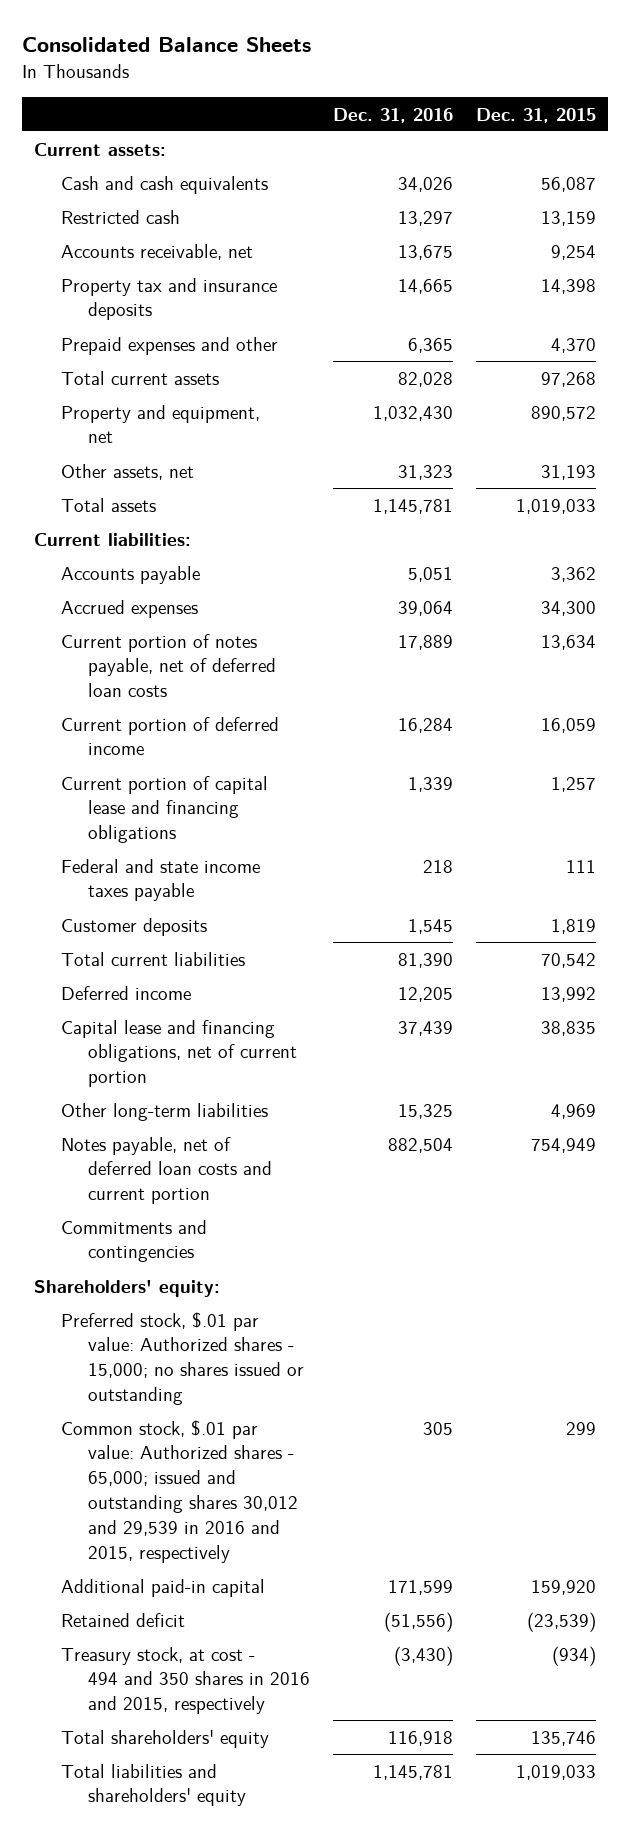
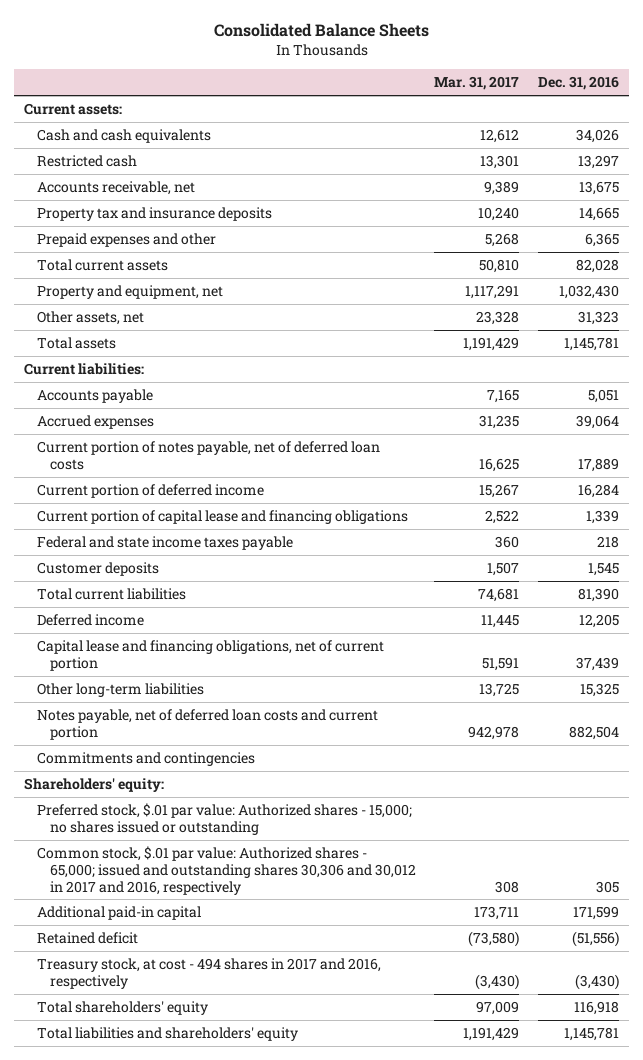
- | Dec. 31, 2016 | Dec. 31, 2015
+ | Mar. 31, 2017 | Dec. 31, 2016
- Common stock, $.01 par value: Authorized shares - 65,000; issued and outstanding shares 30,012 and 29,539 in 2016 and 2015, respectively | 305 | 299
+ Common stock, $.01 par value: Authorized shares - 65,000; issued and outstanding shares 30,306 and 30,012 in 2017 and 2016, respectively | 308 | 305
- Treasury stock, at cost - 494 and 350 shares in 2016 and 2015, respectively | (3,430) | (934)
+ Treasury stock, at cost - 494 shares in 2017 and 2016, respectively | (3,430) | (3,430)

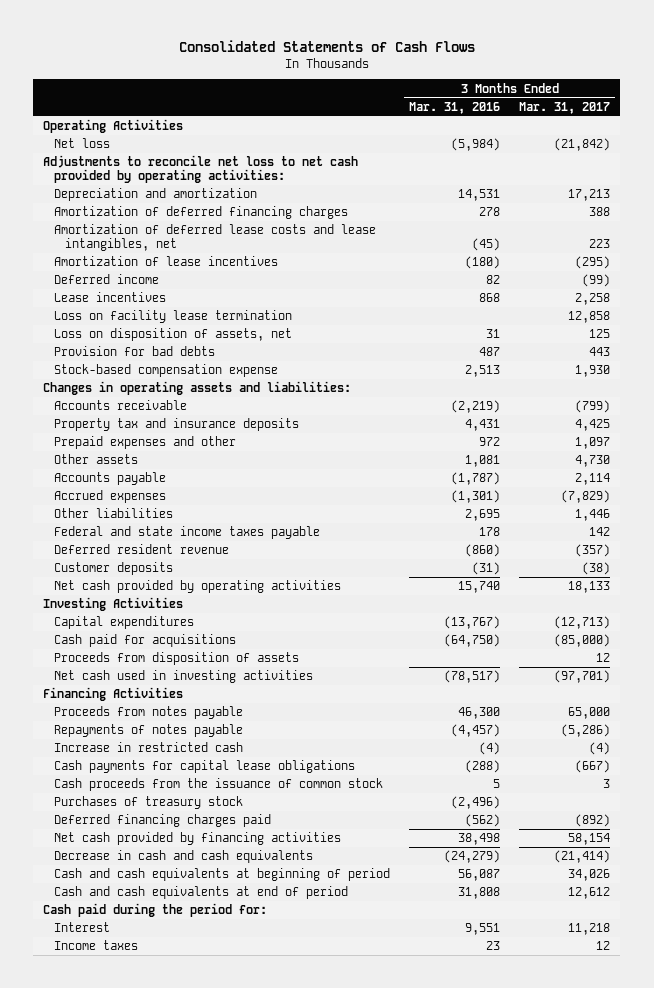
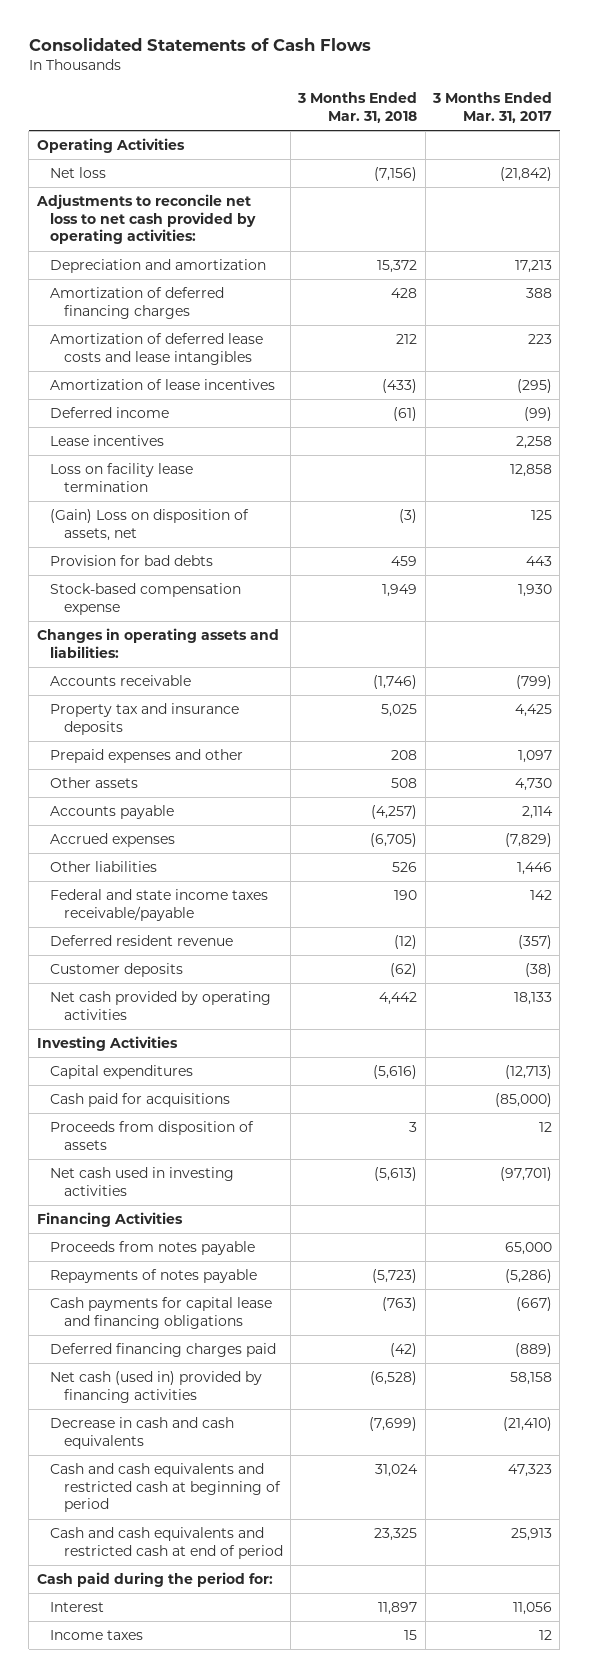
- | 3 Months Ended Mar. 31, 2016 | 3 Months Ended Mar. 31, 2017
+ | 3 Months Ended Mar. 31, 2018 | 3 Months Ended Mar. 31, 2017
- Amortization of deferred lease costs and lease intangibles, net | (45) | 223
+ Amortization of deferred lease costs and lease intangibles | 212 | 223
- Loss on disposition of assets, net | 31 | 125
+ (Gain) Loss on disposition of assets, net | (3) | 125
- Federal and state income taxes payable | 178 | 142
+ Federal and state income taxes receivable/payable | 190 | 142
- Increase in restricted cash | (4) | (4)
- Cash payments for capital lease obligations | (288) | (667)
- Cash proceeds from the issuance of common stock | 5 | 3
- Purchases of treasury stock | (2,496) |
- Deferred financing charges paid | (562) | (892)
- Net cash provided by financing activities | 38,498 | 58,154
- Decrease in cash and cash equivalents | (24,279) | (21,414)
- Cash and cash equivalents at beginning of period | 56,087 | 34,026
- Cash and cash equivalents at end of period | 31,808 | 12,612
+ Cash payments for capital lease and financing obligations | (763) | (667)
+ Deferred financing charges paid | (42) | (889)
+ Net cash (used in) provided by financing activities | (6,528) | 58,158
+ Decrease in cash and cash equivalents | (7,699) | (21,410)
+ Cash and cash equivalents and restricted cash at beginning of period | 31,024 | 47,323
+ Cash and cash equivalents and restricted cash at end of period | 23,325 | 25,913
- Interest | 9,551 | 11,218
+ Interest | 11,897 | 11,056

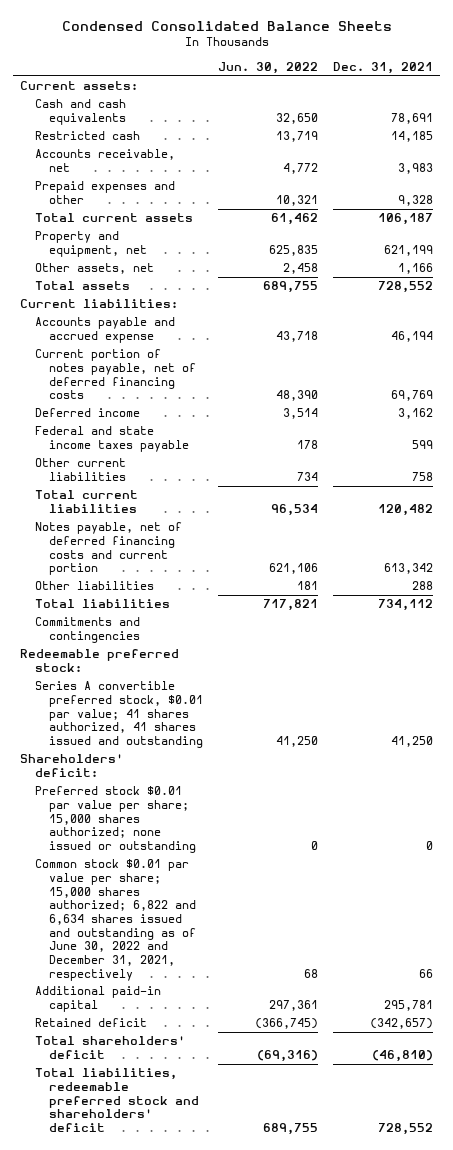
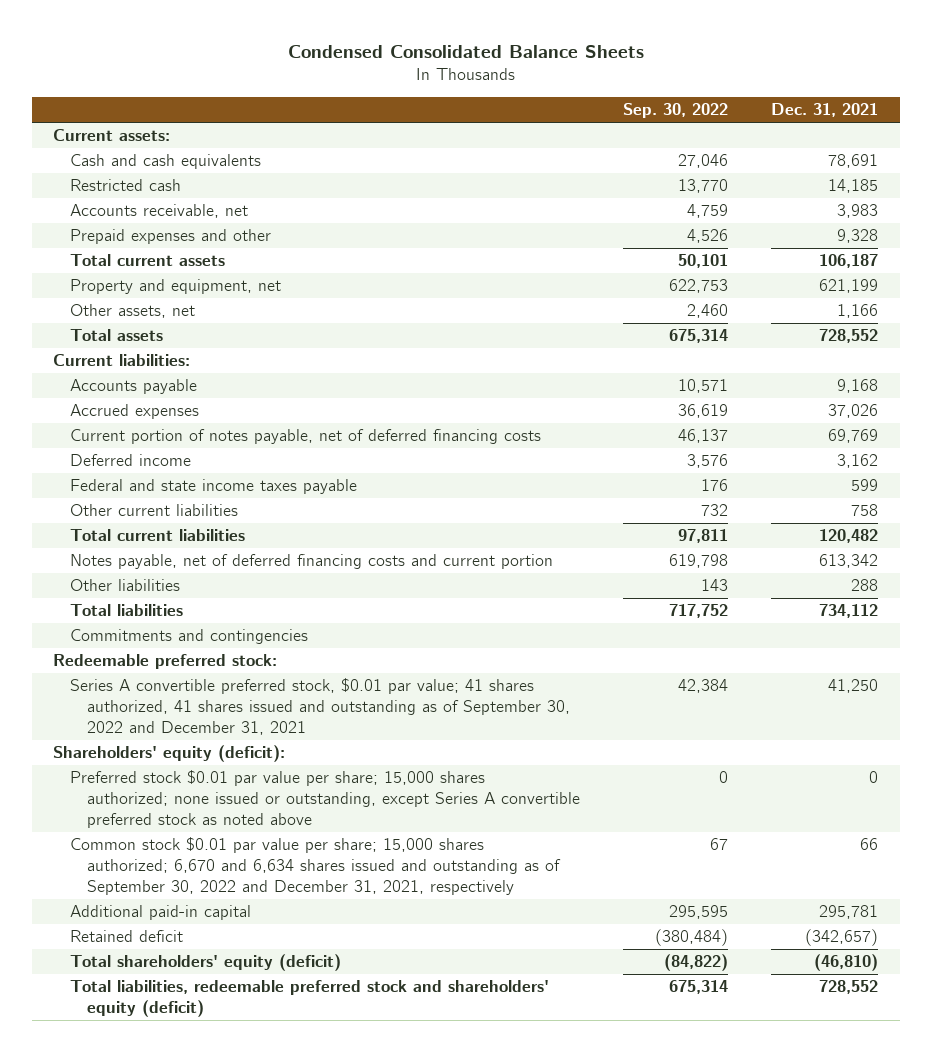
- | Jun. 30, 2022 | Dec. 31, 2021
+ | Sep. 30, 2022 | Dec. 31, 2021
- Accounts payable and accrued expense | 43,718 | 46,194
+ Accounts payable | 10,571 | 9,168
+ Accrued expenses | 36,619 | 37,026
- Series A convertible preferred stock, $0.01 par value; 41 shares authorized, 41 shares issued and outstanding | 41,250 | 41,250
- Shareholders' deficit:
- Preferred stock $0.01 par value per share; 15,000 shares authorized; none issued or outstanding | 0 | 0
- Common stock $0.01 par value per share; 15,000 shares authorized; 6,822 and 6,634 shares issued and outstanding as of June 30, 2022 and December 31, 2021, respectively | 68 | 66
+ Series A convertible preferred stock, $0.01 par value; 41 shares authorized, 41 shares issued and outstanding as of September 30, 2022 and December 31, 2021 | 42,384 | 41,250
+ Shareholders' equity (deficit):
+ Preferred stock $0.01 par value per share; 15,000 shares authorized; none issued or outstanding, except Series A convertible preferred stock as noted above | 0 | 0
+ Common stock $0.01 par value per share; 15,000 shares authorized; 6,670 and 6,634 shares issued and outstanding as of September 30, 2022 and December 31, 2021, respectively | 67 | 66
- Total shareholders' deficit | (69,316) | (46,810)
- Total liabilities, redeemable preferred stock and shareholders' deficit | 689,755 | 728,552
+ Total shareholders' equity (deficit) | (84,822) | (46,810)
+ Total liabilities, redeemable preferred stock and shareholders' equity (deficit) | 675,314 | 728,552

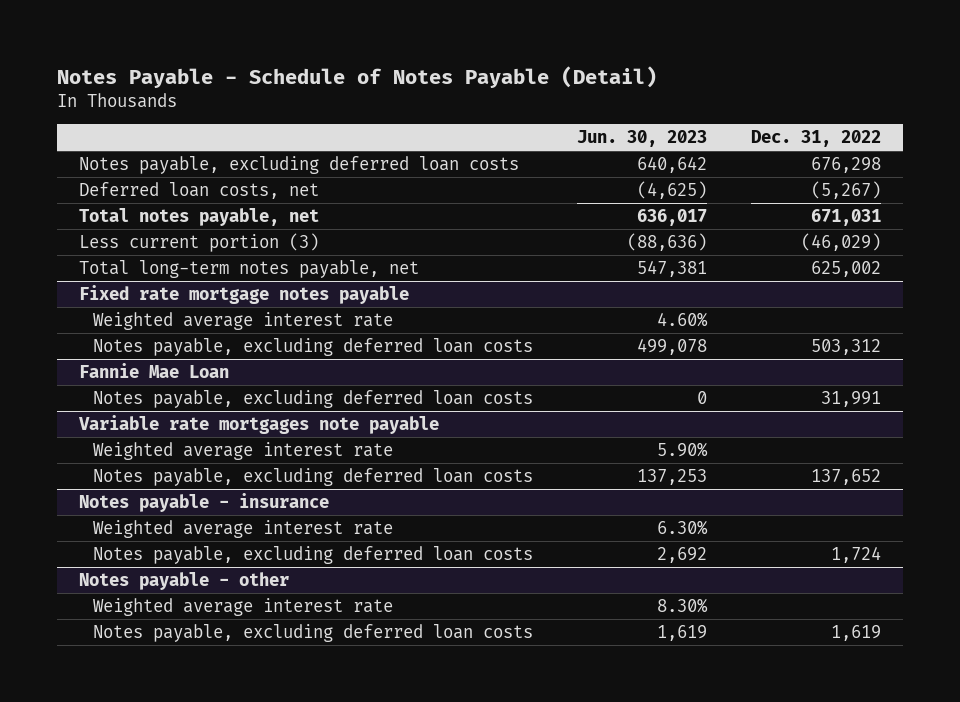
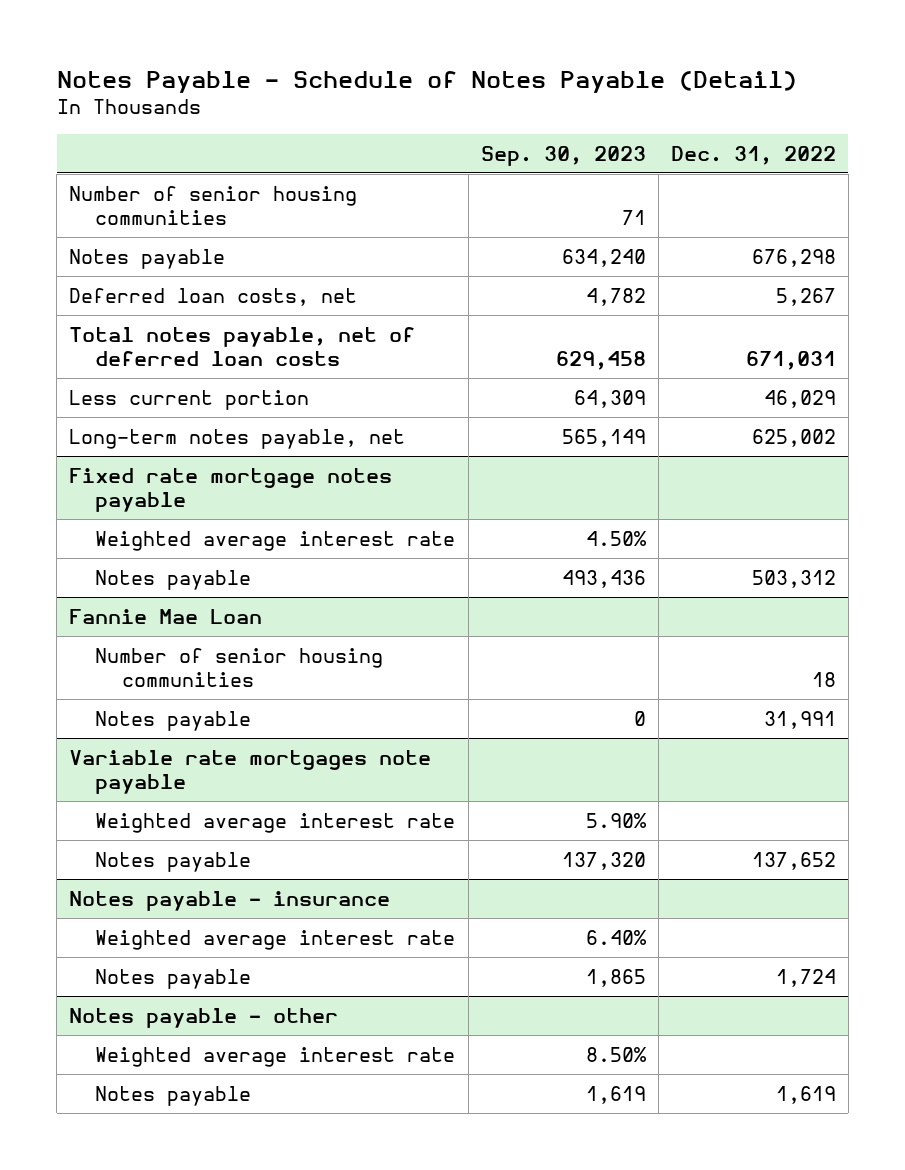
- | Jun. 30, 2023 | Dec. 31, 2022
+ | Sep. 30, 2023 | Dec. 31, 2022
- Notes payable, excluding deferred loan costs | 640,642 | 676,298
- Deferred loan costs, net | (4,625) | (5,267)
- Total notes payable, net | 636,017 | 671,031
- Less current portion (3) | (88,636) | (46,029)
- Total long-term notes payable, net | 547,381 | 625,002
+ Number of senior housing communities | 71 |
+ Notes payable | 634,240 | 676,298
+ Deferred loan costs, net | 4,782 | 5,267
+ Total notes payable, net of deferred loan costs | 629,458 | 671,031
+ Less current portion | 64,309 | 46,029
+ Long-term notes payable, net | 565,149 | 625,002
@ Fixed rate mortgage notes payable
- Notes payable, excluding deferred loan costs | 499,078 | 503,312
+ Notes payable | 493,436 | 503,312
@ Fannie Mae Loan
- Notes payable, excluding deferred loan costs | 0 | 31,991
+ Number of senior housing communities | | 18
+ Notes payable | 0 | 31,991
@ Variable rate mortgages note payable
- Notes payable, excluding deferred loan costs | 137,253 | 137,652
+ Notes payable | 137,320 | 137,652
@ Notes payable - insurance
- Notes payable, excluding deferred loan costs | 2,692 | 1,724
+ Notes payable | 1,865 | 1,724
@ Notes payable - other
- Notes payable, excluding deferred loan costs | 1,619 | 1,619
+ Notes payable | 1,619 | 1,619

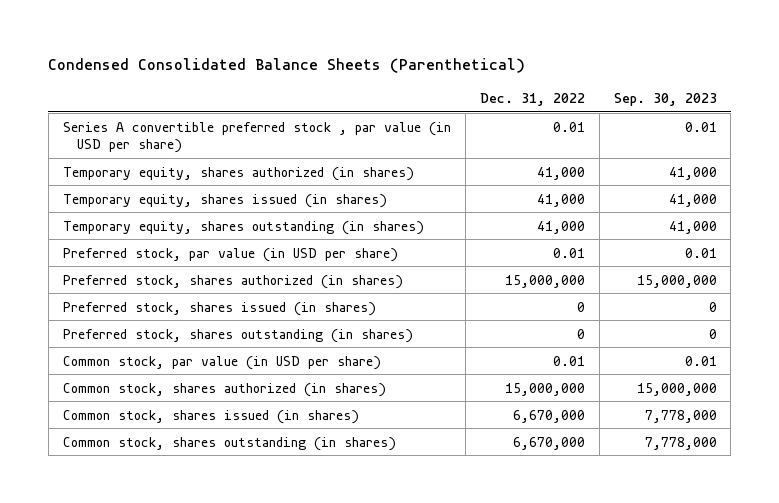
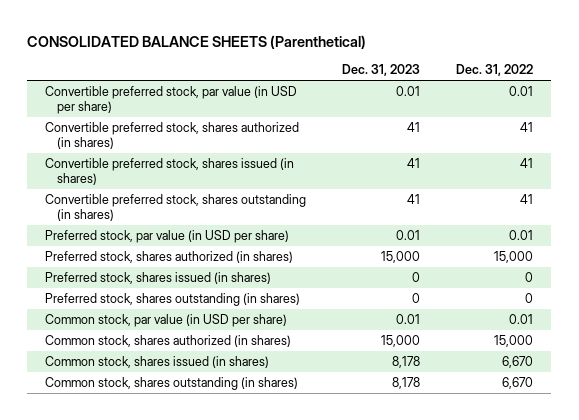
- Condensed Consolidated Balance Sheets (Parenthetical)
+ CONSOLIDATED BALANCE SHEETS (Parenthetical)
- | Dec. 31, 2022 | Sep. 30, 2023
+ | Dec. 31, 2023 | Dec. 31, 2022
- Series A convertible preferred stock , par value (in USD per share) | 0.01 | 0.01
- Temporary equity, shares authorized (in shares) | 41,000 | 41,000
- Temporary equity, shares issued (in shares) | 41,000 | 41,000
- Temporary equity, shares outstanding (in shares) | 41,000 | 41,000
+ Convertible preferred stock, par value (in USD per share) | 0.01 | 0.01
+ Convertible preferred stock, shares authorized (in shares) | 41 | 41
+ Convertible preferred stock, shares issued (in shares) | 41 | 41
+ Convertible preferred stock, shares outstanding (in shares) | 41 | 41
- Preferred stock, shares authorized (in shares) | 15,000,000 | 15,000,000
+ Preferred stock, shares authorized (in shares) | 15,000 | 15,000
- Common stock, shares authorized (in shares) | 15,000,000 | 15,000,000
- Common stock, shares issued (in shares) | 6,670,000 | 7,778,000
- Common stock, shares outstanding (in shares) | 6,670,000 | 7,778,000
+ Common stock, shares authorized (in shares) | 15,000 | 15,000
+ Common stock, shares issued (in shares) | 8,178 | 6,670
+ Common stock, shares outstanding (in shares) | 8,178 | 6,670

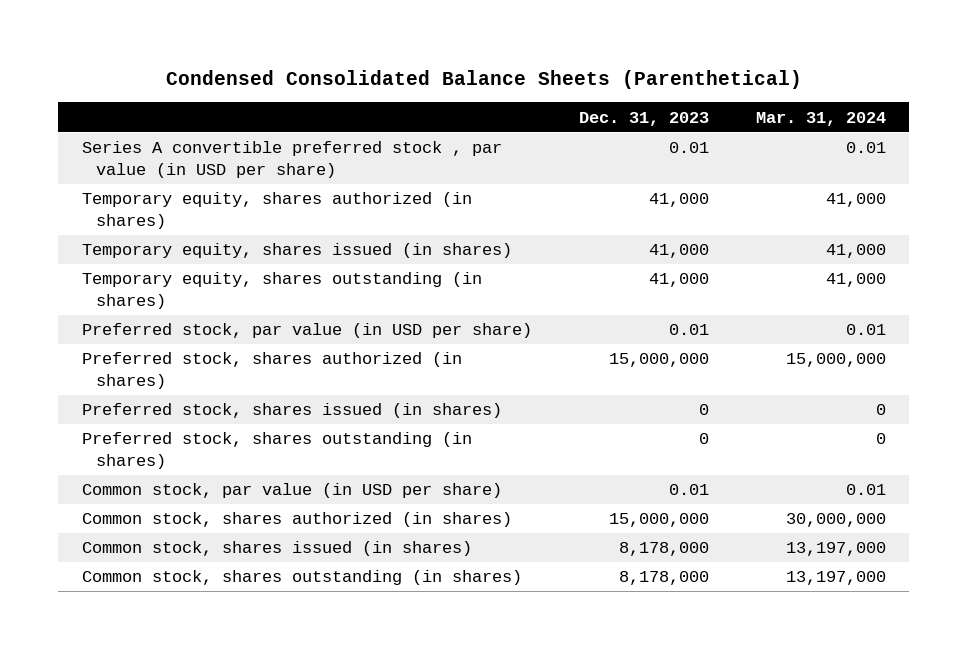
- CONSOLIDATED BALANCE SHEETS (Parenthetical)
+ Condensed Consolidated Balance Sheets (Parenthetical)
- | Dec. 31, 2023 | Dec. 31, 2022
+ | Dec. 31, 2023 | Mar. 31, 2024
- Convertible preferred stock, par value (in USD per share) | 0.01 | 0.01
- Convertible preferred stock, shares authorized (in shares) | 41 | 41
- Convertible preferred stock, shares issued (in shares) | 41 | 41
- Convertible preferred stock, shares outstanding (in shares) | 41 | 41
+ Series A convertible preferred stock , par value (in USD per share) | 0.01 | 0.01
+ Temporary equity, shares authorized (in shares) | 41,000 | 41,000
+ Temporary equity, shares issued (in shares) | 41,000 | 41,000
+ Temporary equity, shares outstanding (in shares) | 41,000 | 41,000
- Preferred stock, shares authorized (in shares) | 15,000 | 15,000
+ Preferred stock, shares authorized (in shares) | 15,000,000 | 15,000,000
- Common stock, shares authorized (in shares) | 15,000 | 15,000
- Common stock, shares issued (in shares) | 8,178 | 6,670
- Common stock, shares outstanding (in shares) | 8,178 | 6,670
+ Common stock, shares authorized (in shares) | 15,000,000 | 30,000,000
+ Common stock, shares issued (in shares) | 8,178,000 | 13,197,000
+ Common stock, shares outstanding (in shares) | 8,178,000 | 13,197,000

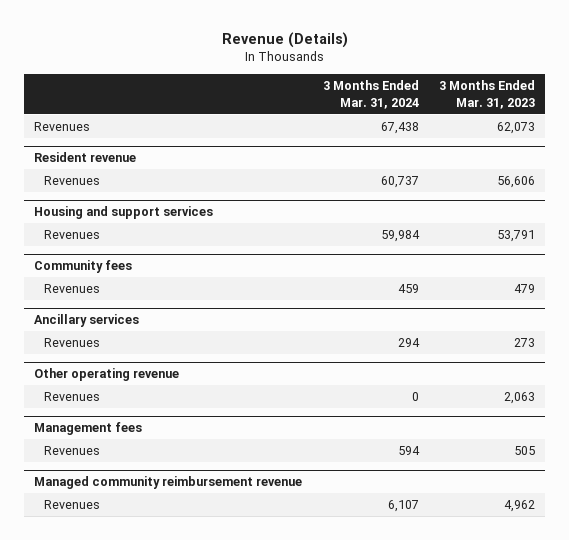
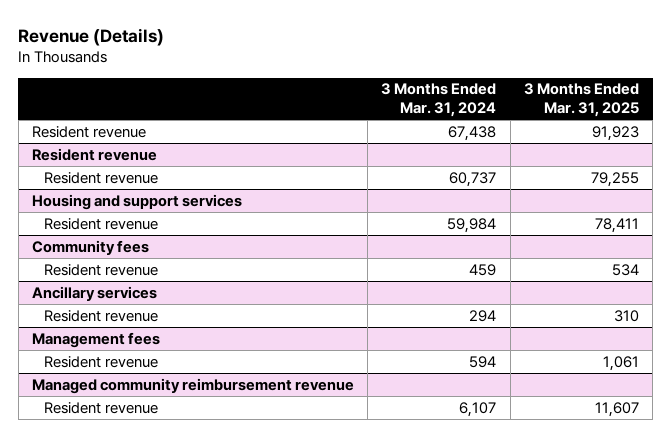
- | 3 Months Ended Mar. 31, 2024 | 3 Months Ended Mar. 31, 2023
+ | 3 Months Ended Mar. 31, 2024 | 3 Months Ended Mar. 31, 2025
- Revenues | 67,438 | 62,073
+ Resident revenue | 67,438 | 91,923
@ Resident revenue
- Revenues | 60,737 | 56,606
+ Resident revenue | 60,737 | 79,255
@ Housing and support services
- Revenues | 59,984 | 53,791
+ Resident revenue | 59,984 | 78,411
@ Community fees
- Revenues | 459 | 479
+ Resident revenue | 459 | 534
@ Ancillary services
- Revenues | 294 | 273
- Other operating revenue
- Revenues | 0 | 2,063
@ Ancillary services
+ Resident revenue | 294 | 310
@ Management fees
- Revenues | 594 | 505
+ Resident revenue | 594 | 1,061
@ Managed community reimbursement revenue
- Revenues | 6,107 | 4,962
+ Resident revenue | 6,107 | 11,607

